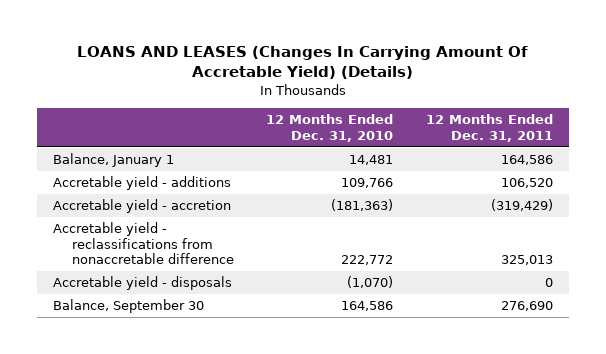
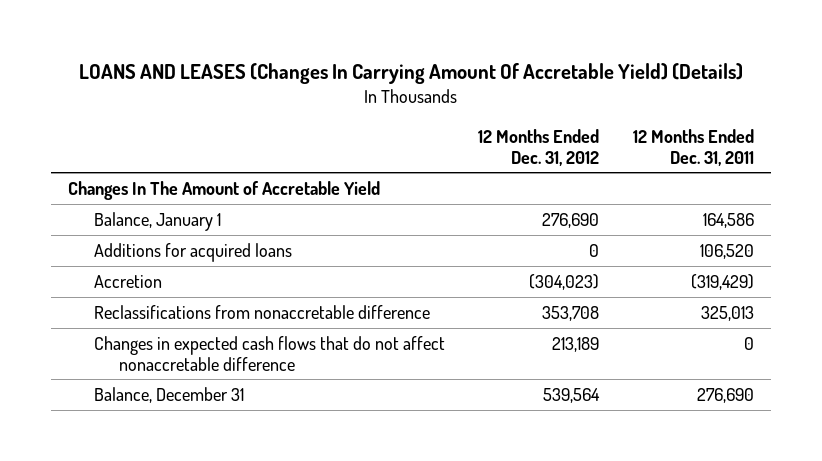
- | 12 Months Ended Dec. 31, 2010 | 12 Months Ended Dec. 31, 2011
+ | 12 Months Ended Dec. 31, 2012 | 12 Months Ended Dec. 31, 2011
+ Changes In The Amount of Accretable Yield
- Accretable yield - additions | 109,766 | 106,520
- Accretable yield - accretion | (181,363) | (319,429)
- Accretable yield - reclassifications from nonaccretable difference | 222,772 | 325,013
- Accretable yield - disposals | (1,070) | 0
- Balance, September 30 | 164,586 | 276,690
+ Additions for acquired loans | 0 | 106,520
+ Accretion | (304,023) | (319,429)
+ Reclassifications from nonaccretable difference | 353,708 | 325,013
+ Changes in expected cash flows that do not affect nonaccretable difference | 213,189 | 0
+ Balance, December 31 | 539,564 | 276,690

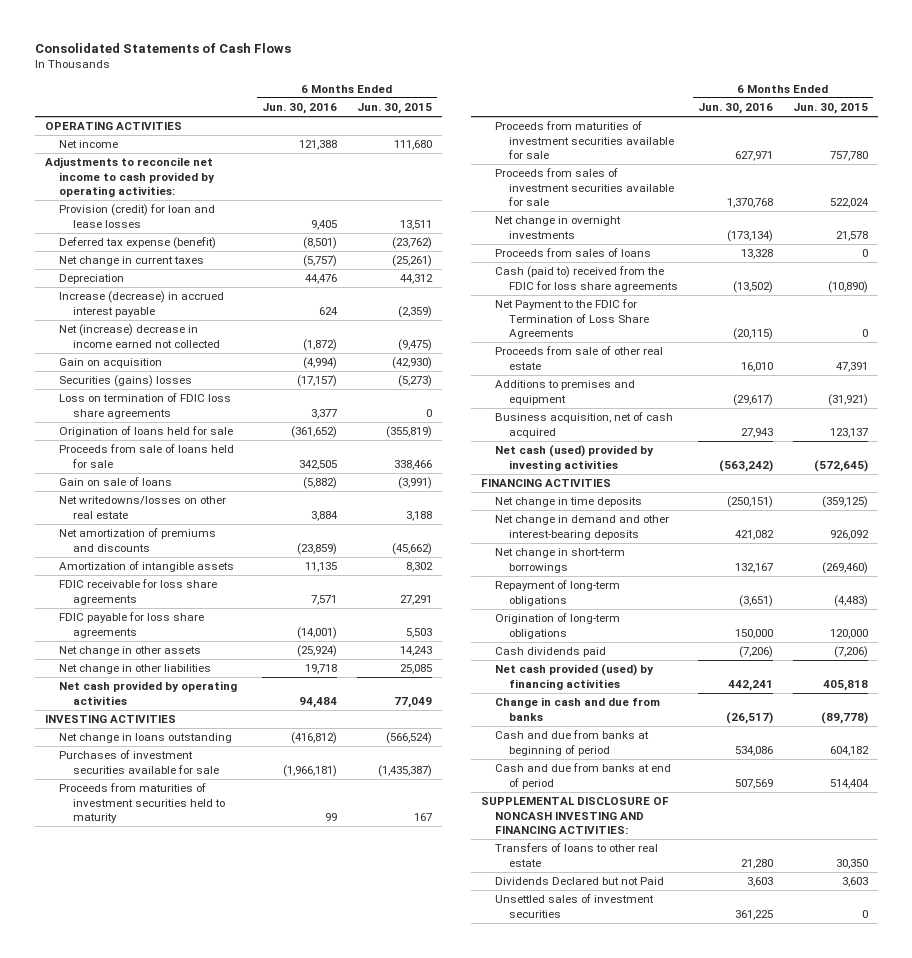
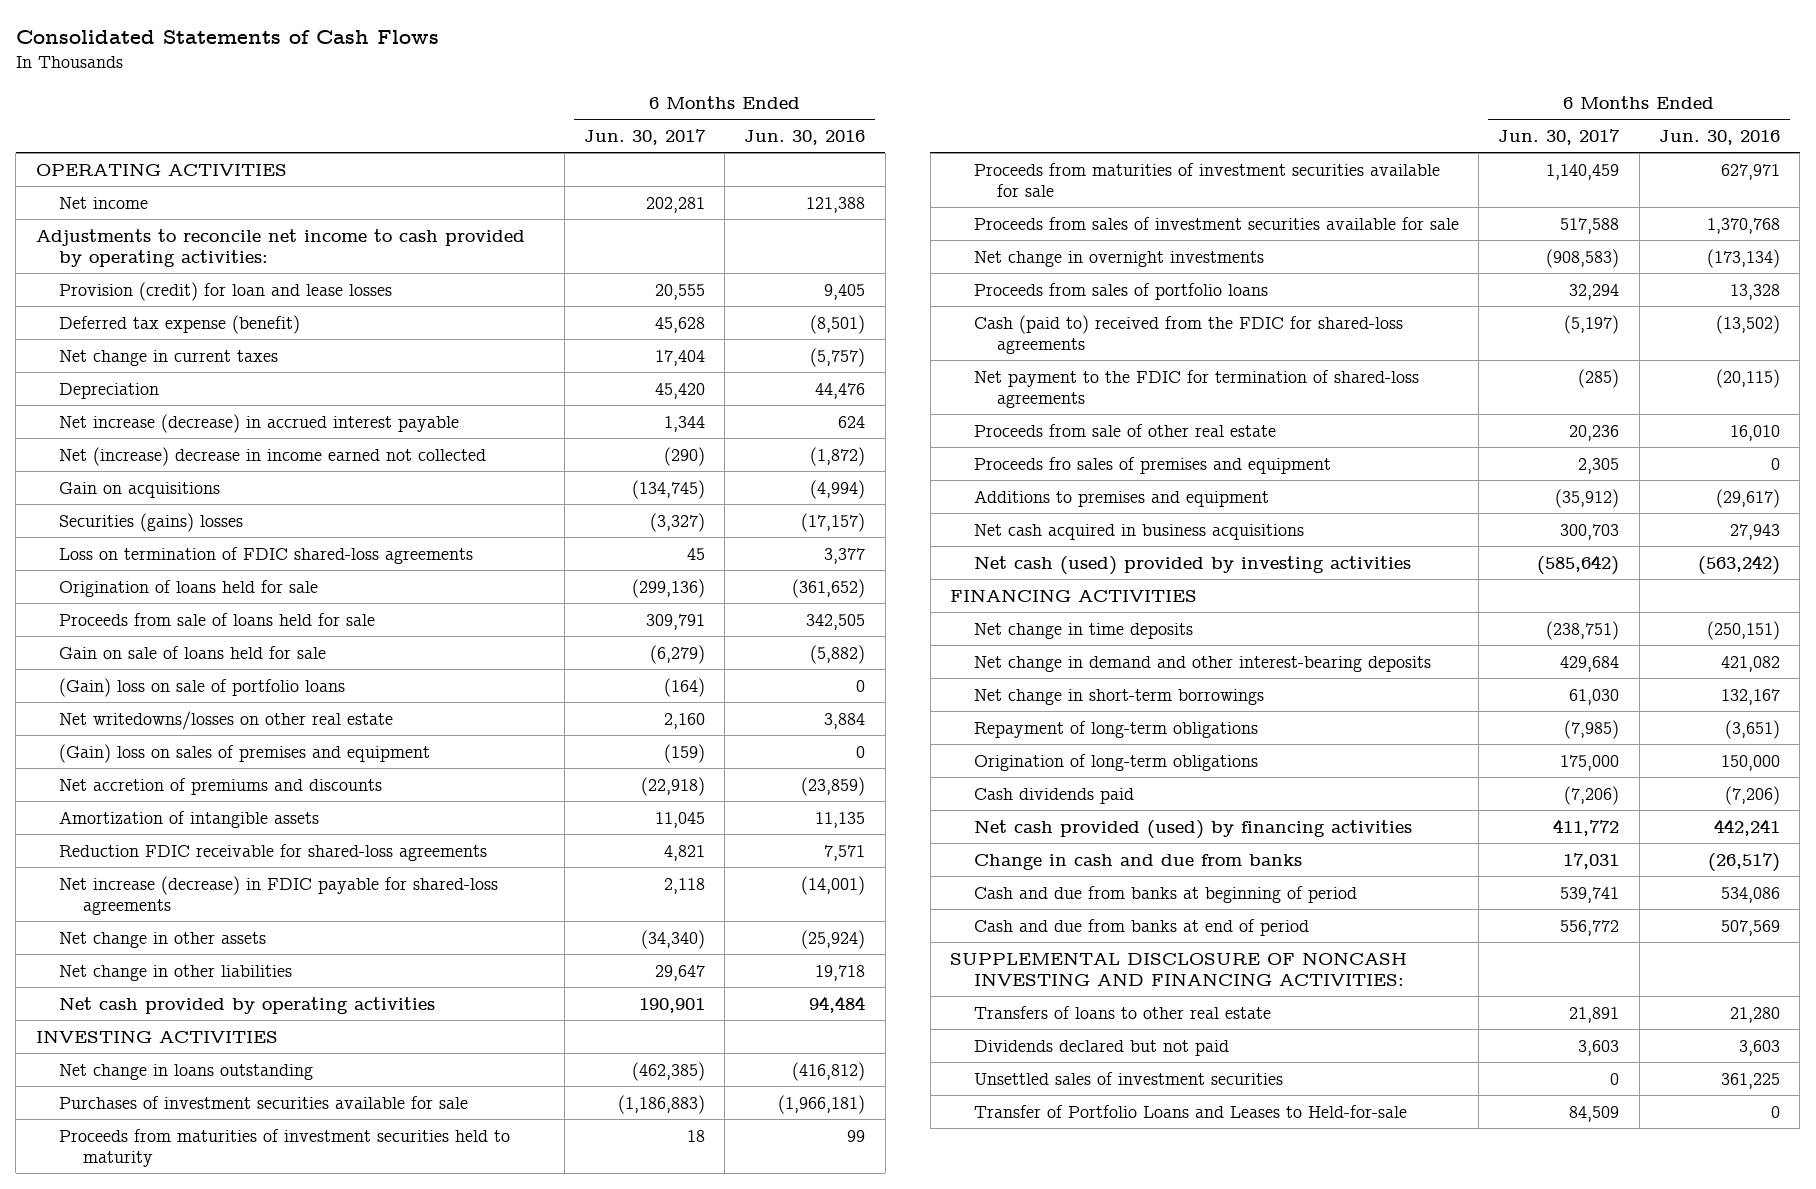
- | 6 Months Ended Jun. 30, 2016 | 6 Months Ended Jun. 30, 2015
+ | 6 Months Ended Jun. 30, 2017 | 6 Months Ended Jun. 30, 2016
- Increase (decrease) in accrued interest payable | 624 | (2,359)
+ Net increase (decrease) in accrued interest payable | 1,344 | 624
- Gain on acquisition | (4,994) | (42,930)
+ Gain on acquisitions | (134,745) | (4,994)
- Loss on termination of FDIC loss share agreements | 3,377 | 0
+ Loss on termination of FDIC shared-loss agreements | 45 | 3,377
- Gain on sale of loans | (5,882) | (3,991)
+ Gain on sale of loans held for sale | (6,279) | (5,882)
+ (Gain) loss on sale of portfolio loans | (164) | 0
- Net amortization of premiums and discounts | (23,859) | (45,662)
+ (Gain) loss on sales of premises and equipment | (159) | 0
+ Net accretion of premiums and discounts | (22,918) | (23,859)
- FDIC receivable for loss share agreements | 7,571 | 27,291
- FDIC payable for loss share agreements | (14,001) | 5,503
+ Reduction FDIC receivable for shared-loss agreements | 4,821 | 7,571
+ Net increase (decrease) in FDIC payable for shared-loss agreements | 2,118 | (14,001)
- Proceeds from sales of loans | 13,328 | 0
- Cash (paid to) received from the FDIC for loss share agreements | (13,502) | (10,890)
- Net Payment to the FDIC for Termination of Loss Share Agreements | (20,115) | 0
+ Proceeds from sales of portfolio loans | 32,294 | 13,328
+ Cash (paid to) received from the FDIC for shared-loss agreements | (5,197) | (13,502)
+ Net payment to the FDIC for termination of shared-loss agreements | (285) | (20,115)
+ Proceeds fro sales of premises and equipment | 2,305 | 0
- Business acquisition, net of cash acquired | 27,943 | 123,137
+ Net cash acquired in business acquisitions | 300,703 | 27,943
- Dividends Declared but not Paid | 3,603 | 3,603
+ Dividends declared but not paid | 3,603 | 3,603
+ Transfer of Portfolio Loans and Leases to Held-for-sale | 84,509 | 0

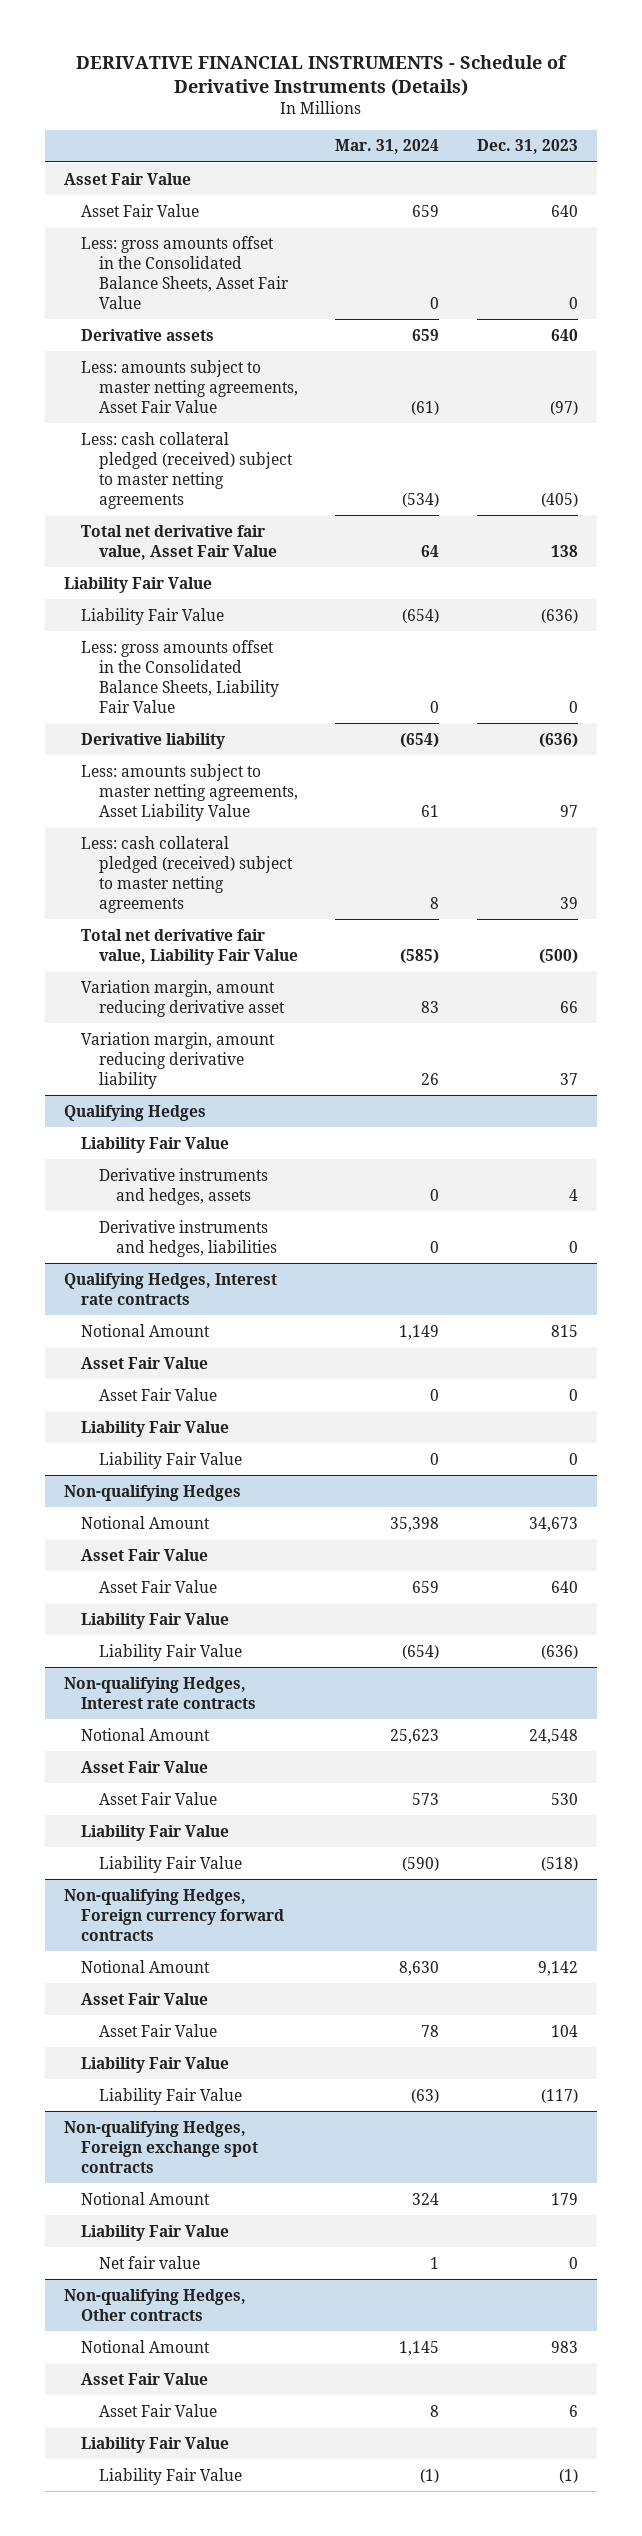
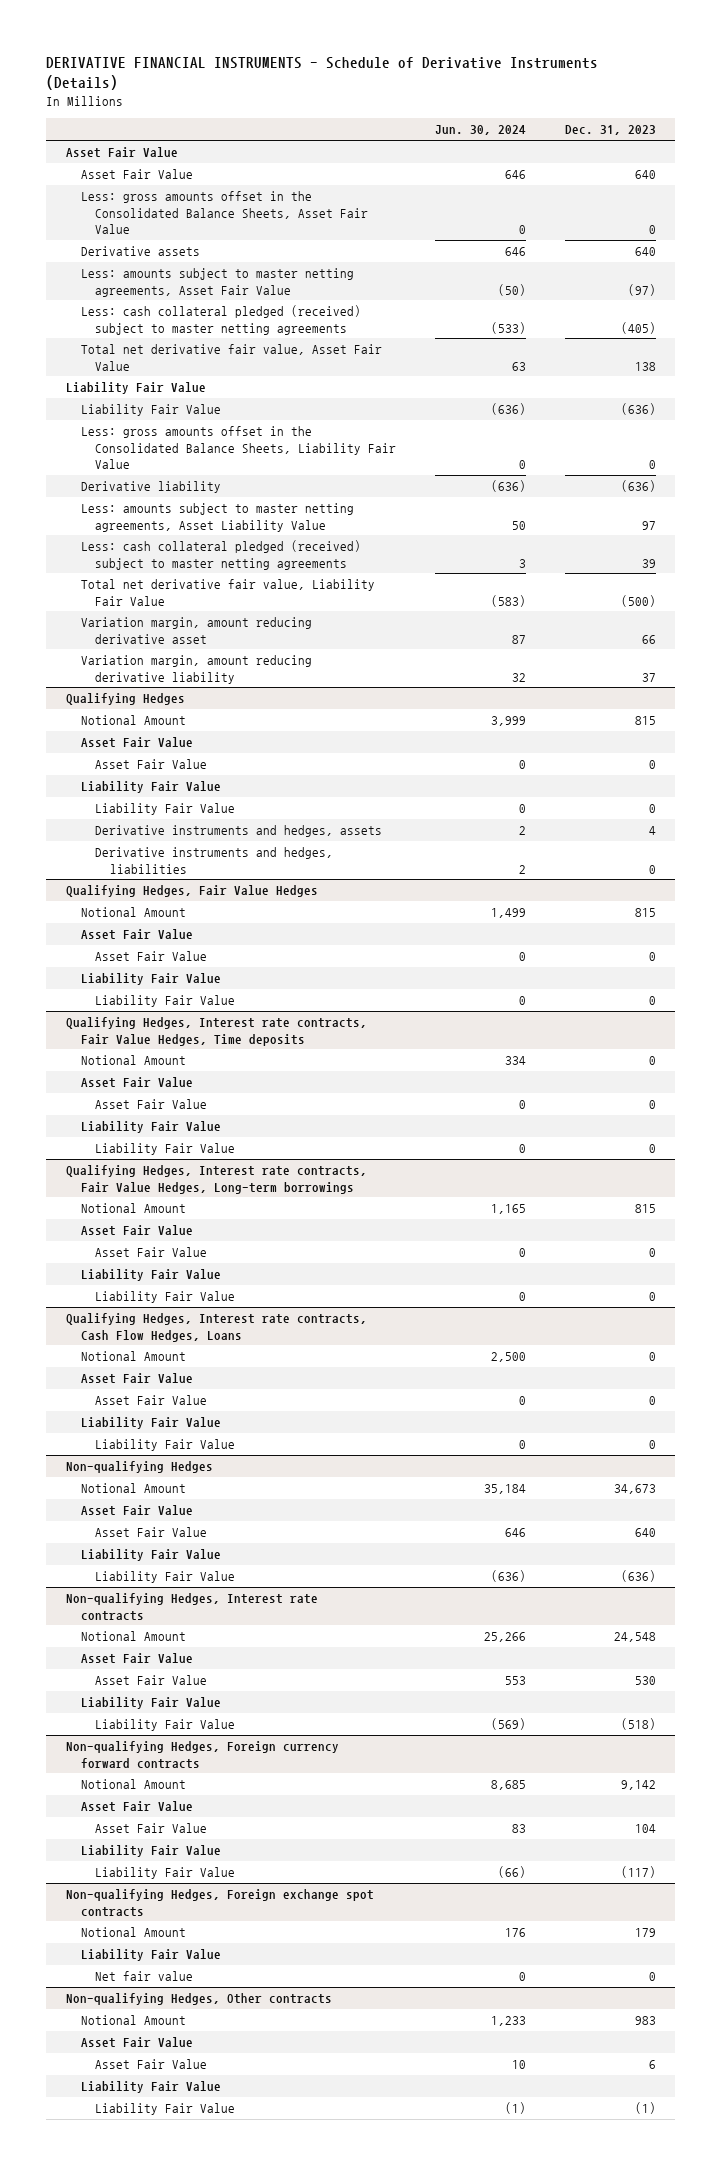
- | Mar. 31, 2024 | Dec. 31, 2023
+ | Jun. 30, 2024 | Dec. 31, 2023
@ Qualifying Hedges
+ Notional Amount | 3,999 | 815
+ Asset Fair Value
+ Asset Fair Value | 0 | 0
+ Liability Fair Value | 0 | 0
- Qualifying Hedges, Interest rate contracts
+ Qualifying Hedges, Fair Value Hedges
+ Qualifying Hedges, Interest rate contracts, Fair Value Hedges, Time deposits
+ Notional Amount | 334 | 0
+ Asset Fair Value
+ Asset Fair Value | 0 | 0
+ Liability Fair Value
+ Liability Fair Value | 0 | 0
+ Qualifying Hedges, Interest rate contracts, Fair Value Hedges, Long-term borrowings
+ Notional Amount | 1,165 | 815
+ Asset Fair Value
+ Asset Fair Value | 0 | 0
+ Liability Fair Value
+ Liability Fair Value | 0 | 0
+ Qualifying Hedges, Interest rate contracts, Cash Flow Hedges, Loans
+ Notional Amount | 2,500 | 0
+ Asset Fair Value
+ Asset Fair Value | 0 | 0
+ Liability Fair Value
+ Liability Fair Value | 0 | 0

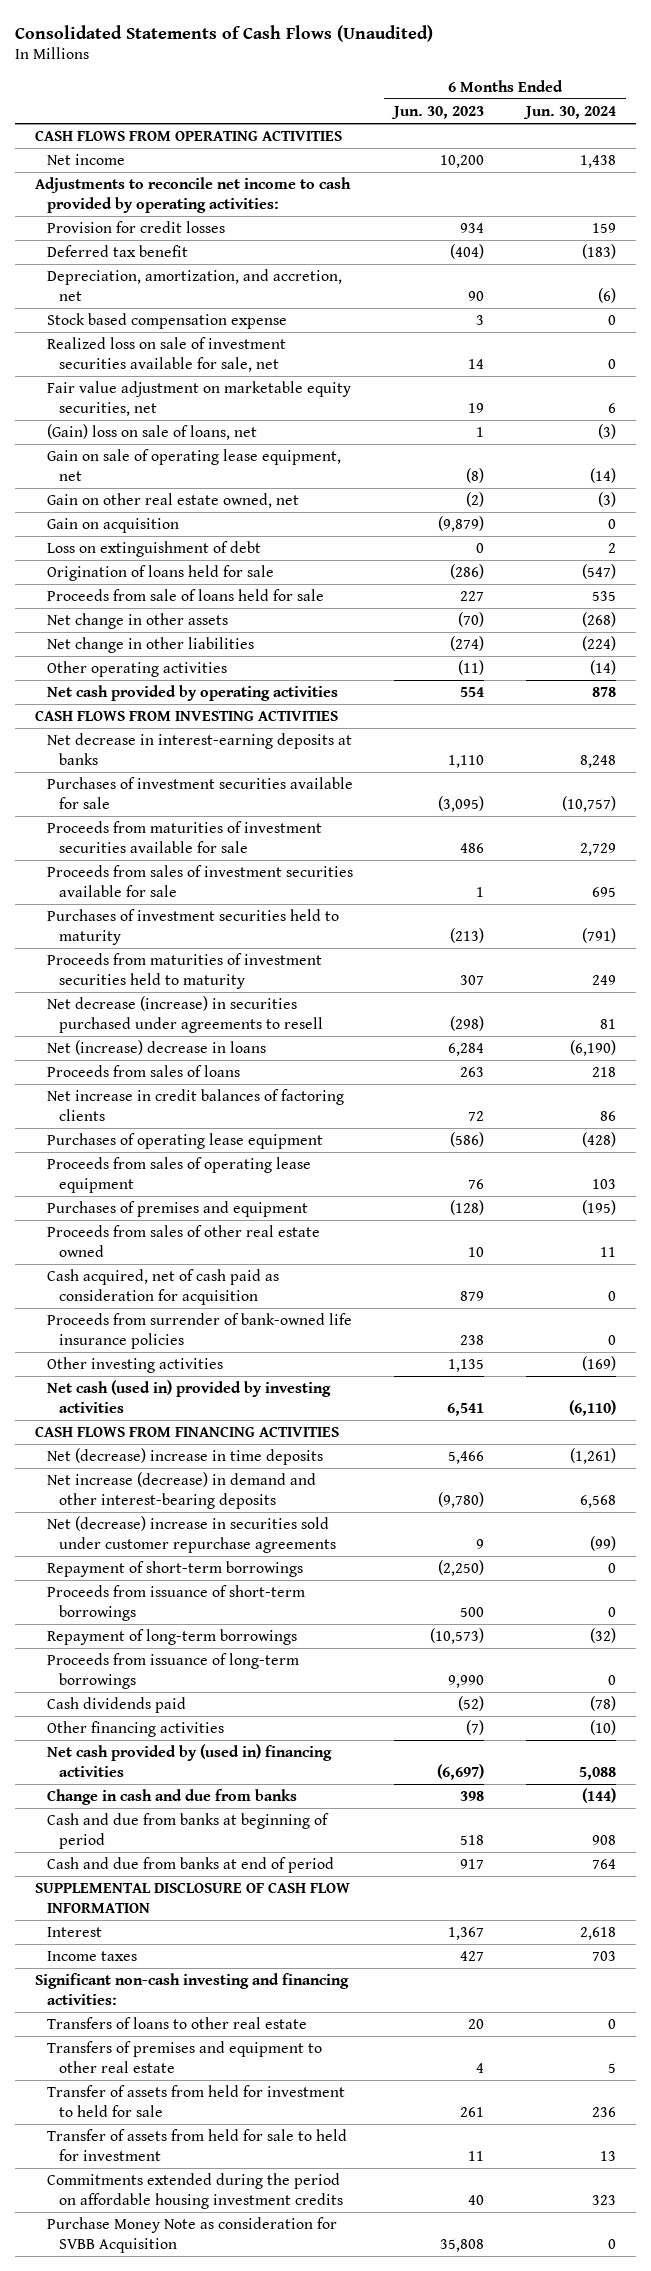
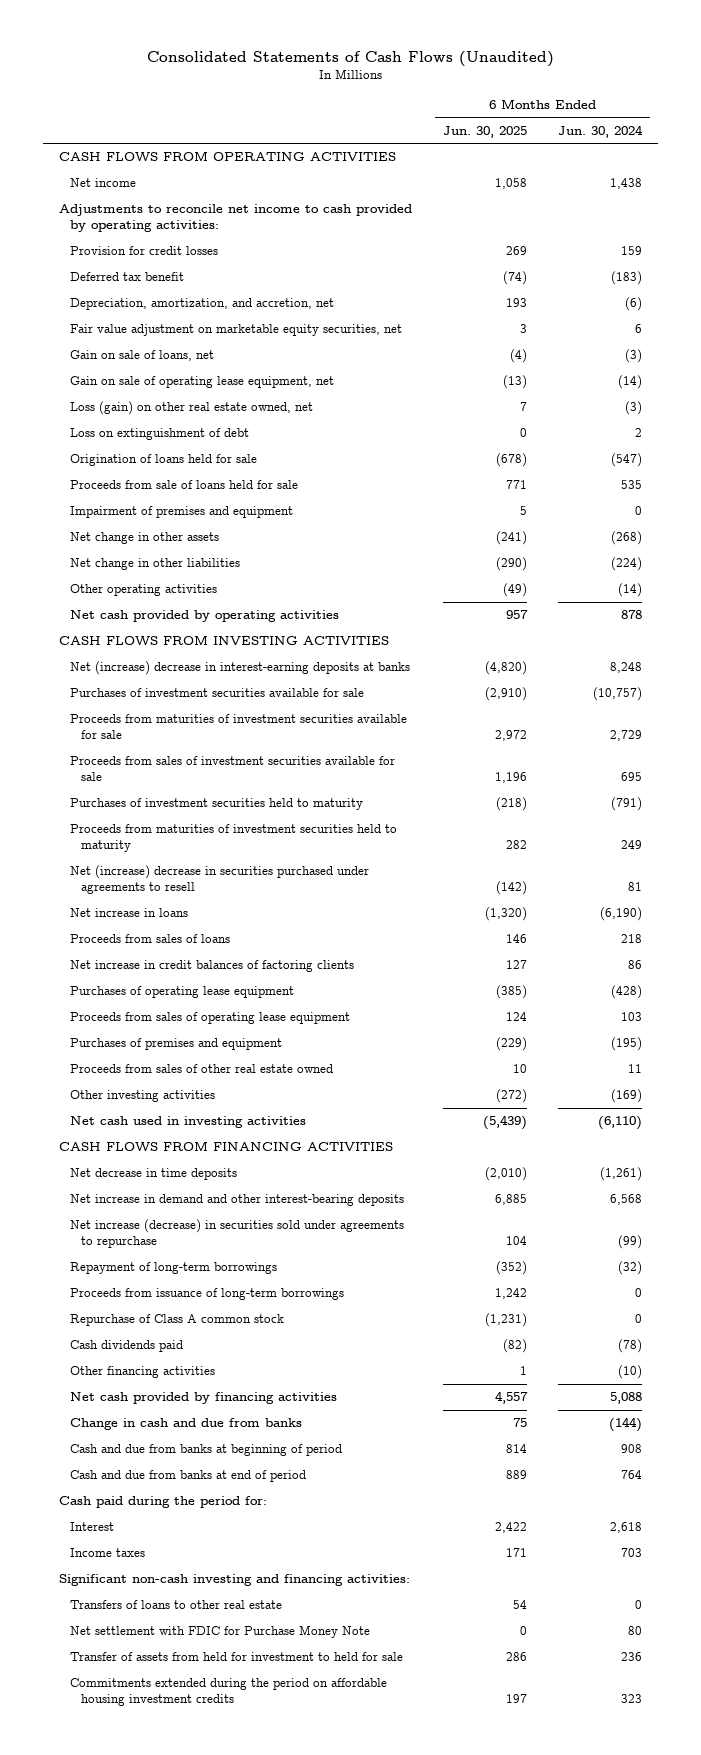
- | 6 Months Ended Jun. 30, 2023 | 6 Months Ended Jun. 30, 2024
+ | 6 Months Ended Jun. 30, 2025 | 6 Months Ended Jun. 30, 2024
- Stock based compensation expense | 3 | 0
- Realized loss on sale of investment securities available for sale, net | 14 | 0
- (Gain) loss on sale of loans, net | 1 | (3)
+ Gain on sale of loans, net | (4) | (3)
- Gain on other real estate owned, net | (2) | (3)
- Gain on acquisition | (9,879) | 0
+ Loss (gain) on other real estate owned, net | 7 | (3)
+ Impairment of premises and equipment | 5 | 0
- Net decrease in interest-earning deposits at banks | 1,110 | 8,248
+ Net (increase) decrease in interest-earning deposits at banks | (4,820) | 8,248
- Net decrease (increase) in securities purchased under agreements to resell | (298) | 81
- Net (increase) decrease in loans | 6,284 | (6,190)
+ Net (increase) decrease in securities purchased under agreements to resell | (142) | 81
+ Net increase in loans | (1,320) | (6,190)
- Cash acquired, net of cash paid as consideration for acquisition | 879 | 0
- Proceeds from surrender of bank-owned life insurance policies | 238 | 0
- Net cash (used in) provided by investing activities | 6,541 | (6,110)
+ Net cash used in investing activities | (5,439) | (6,110)
- Net (decrease) increase in time deposits | 5,466 | (1,261)
- Net increase (decrease) in demand and other interest-bearing deposits | (9,780) | 6,568
- Net (decrease) increase in securities sold under customer repurchase agreements | 9 | (99)
- Repayment of short-term borrowings | (2,250) | 0
- Proceeds from issuance of short-term borrowings | 500 | 0
+ Net decrease in time deposits | (2,010) | (1,261)
+ Net increase in demand and other interest-bearing deposits | 6,885 | 6,568
+ Net increase (decrease) in securities sold under agreements to repurchase | 104 | (99)
+ Repurchase of Class A common stock | (1,231) | 0
- Net cash provided by (used in) financing activities | (6,697) | 5,088
+ Net cash provided by financing activities | 4,557 | 5,088
- SUPPLEMENTAL DISCLOSURE OF CASH FLOW INFORMATION
+ Cash paid during the period for:
- Transfers of premises and equipment to other real estate | 4 | 5
+ Net settlement with FDIC for Purchase Money Note | 0 | 80
- Transfer of assets from held for sale to held for investment | 11 | 13
- Purchase Money Note as consideration for SVBB Acquisition | 35,808 | 0

